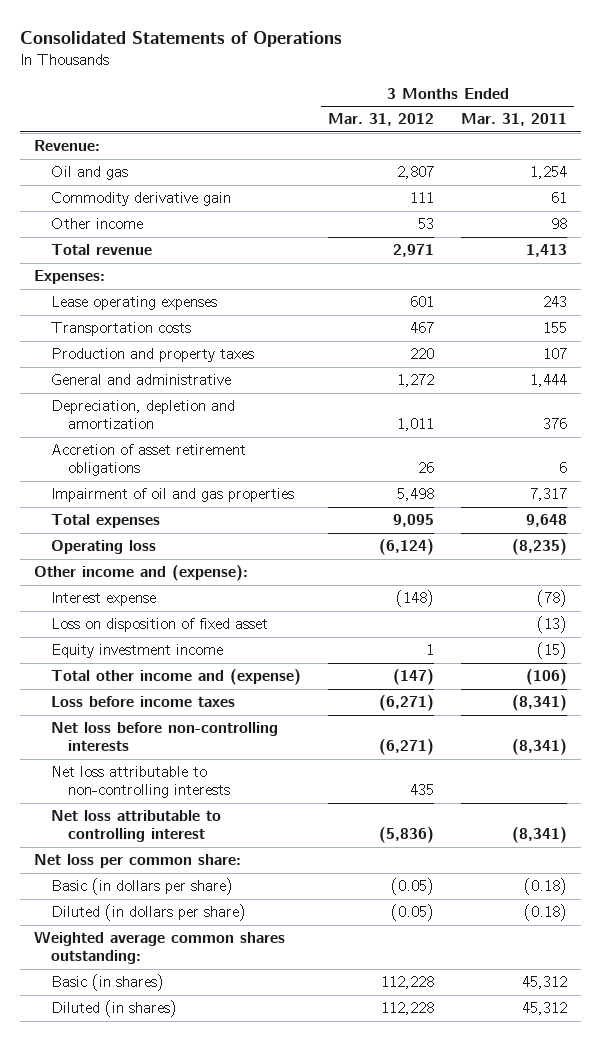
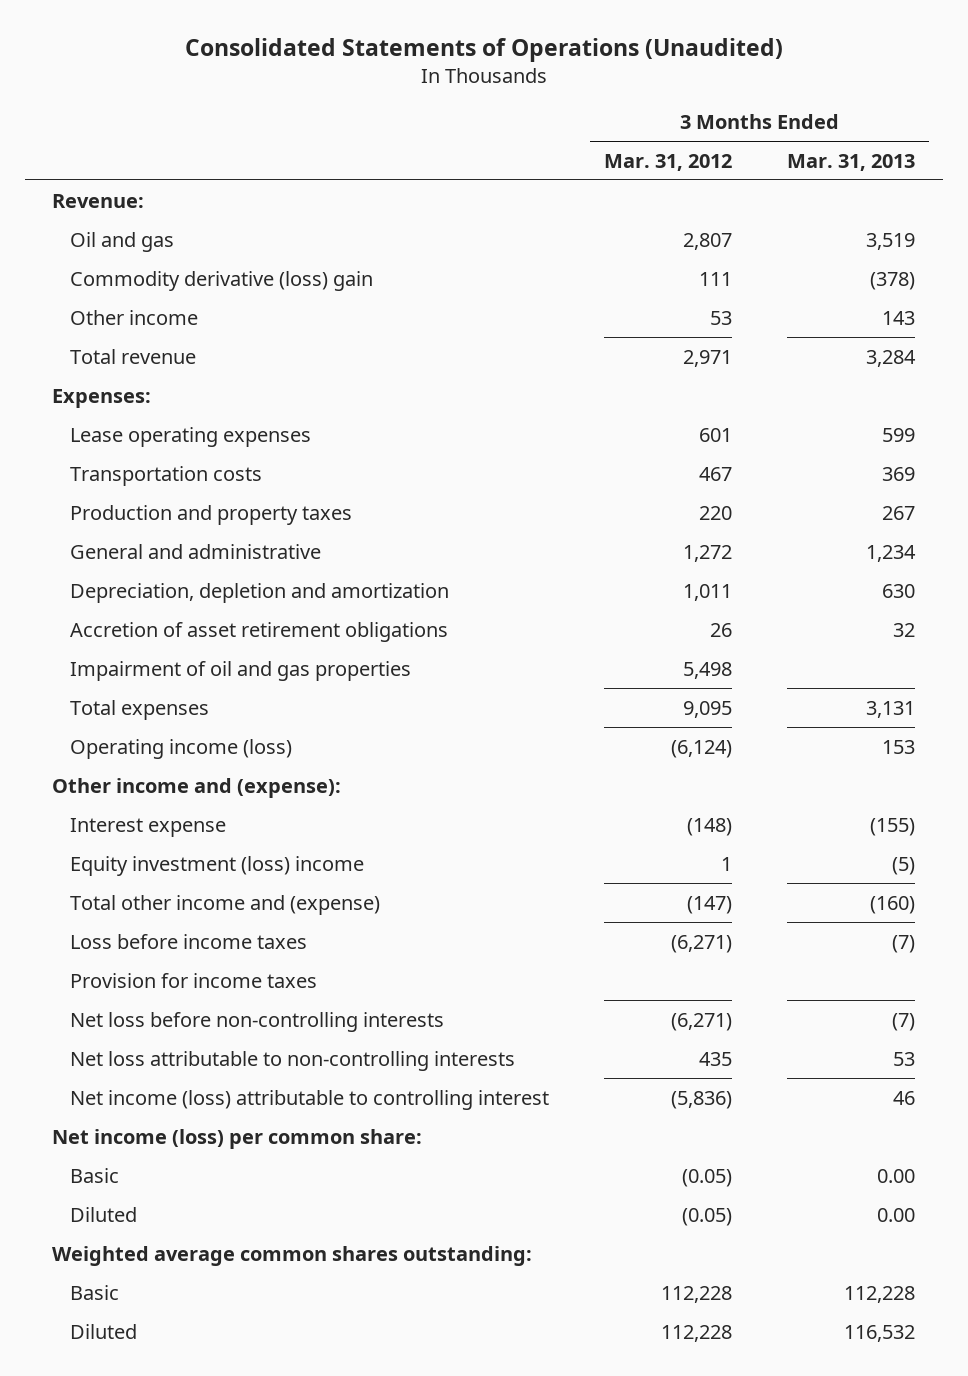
- Consolidated Statements of Operations
+ Consolidated Statements of Operations (Unaudited)
- | 3 Months Ended Mar. 31, 2012 | 3 Months Ended Mar. 31, 2011
+ | 3 Months Ended Mar. 31, 2012 | 3 Months Ended Mar. 31, 2013
- Commodity derivative gain | 111 | 61
+ Commodity derivative (loss) gain | 111 | (378)
- Operating loss | (6,124) | (8,235)
+ Operating income (loss) | (6,124) | 153
- Loss on disposition of fixed asset | | (13)
- Equity investment income | 1 | (15)
+ Equity investment (loss) income | 1 | (5)
+ Provision for income taxes
- Net loss attributable to controlling interest | (5,836) | (8,341)
- Net loss per common share:
- Basic (in dollars per share) | (0.05) | (0.18)
- Diluted (in dollars per share) | (0.05) | (0.18)
+ Net income (loss) attributable to controlling interest | (5,836) | 46
+ Net income (loss) per common share:
+ Basic | (0.05) | 0.00
+ Diluted | (0.05) | 0.00
- Basic (in shares) | 112,228 | 45,312
- Diluted (in shares) | 112,228 | 45,312
+ Basic | 112,228 | 112,228
+ Diluted | 112,228 | 116,532

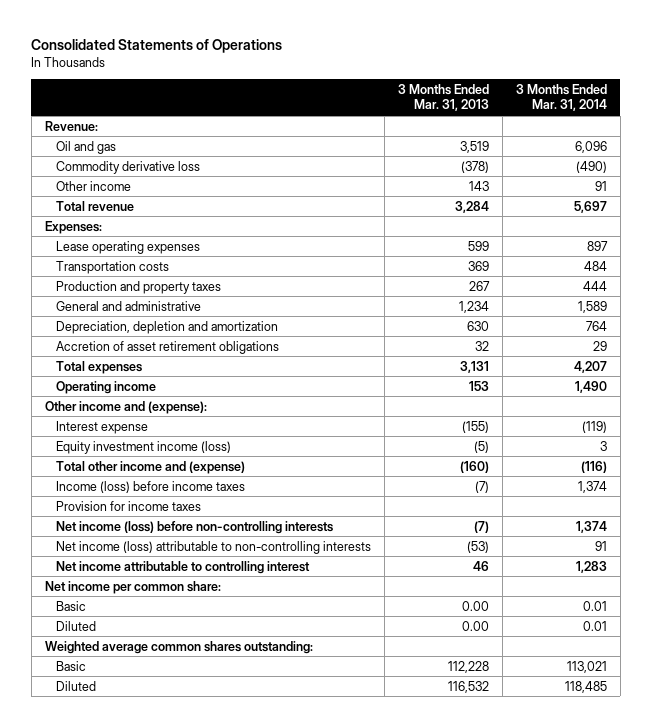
- Consolidated Statements of Operations (Unaudited)
+ Consolidated Statements of Operations
- | 3 Months Ended Mar. 31, 2012 | 3 Months Ended Mar. 31, 2013
+ | 3 Months Ended Mar. 31, 2013 | 3 Months Ended Mar. 31, 2014
- Commodity derivative (loss) gain | 111 | (378)
+ Commodity derivative loss | (378) | (490)
- Impairment of oil and gas properties | 5,498 |
- Operating income (loss) | (6,124) | 153
+ Operating income | 153 | 1,490
- Equity investment (loss) income | 1 | (5)
+ Equity investment income (loss) | (5) | 3
- Loss before income taxes | (6,271) | (7)
+ Income (loss) before income taxes | (7) | 1,374
- Net loss before non-controlling interests | (6,271) | (7)
- Net loss attributable to non-controlling interests | 435 | 53
- Net income (loss) attributable to controlling interest | (5,836) | 46
- Net income (loss) per common share:
+ Net income (loss) before non-controlling interests | (7) | 1,374
+ Net income (loss) attributable to non-controlling interests | (53) | 91
+ Net income attributable to controlling interest | 46 | 1,283
+ Net income per common share:

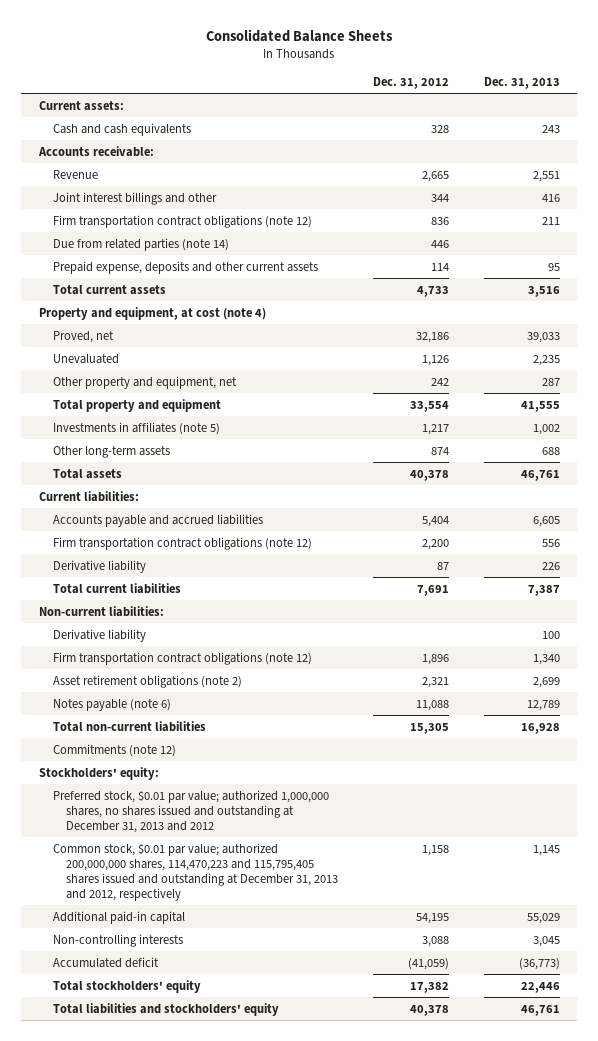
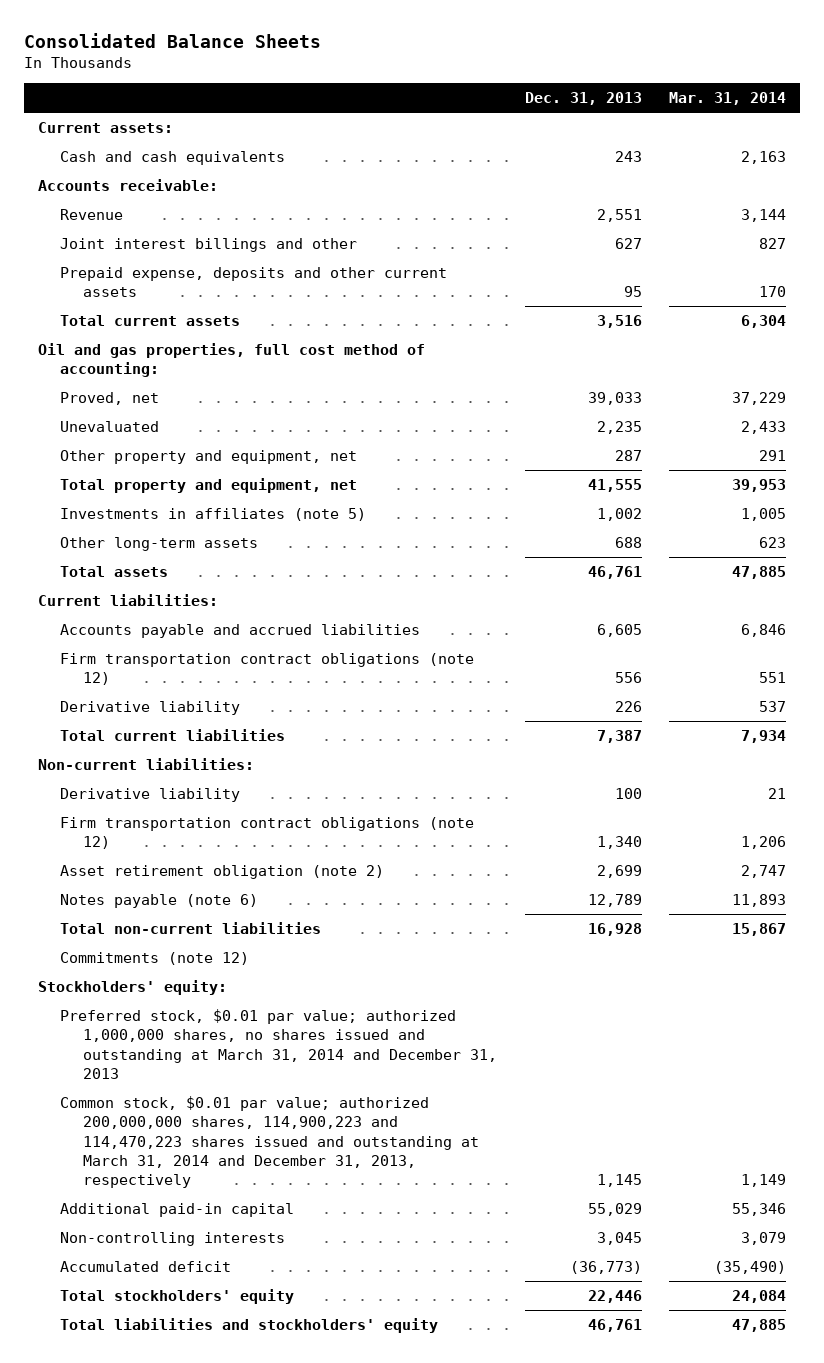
- | Dec. 31, 2012 | Dec. 31, 2013
+ | Dec. 31, 2013 | Mar. 31, 2014
- Joint interest billings and other | 344 | 416
- Firm transportation contract obligations (note 12) | 836 | 211
- Due from related parties (note 14) | 446 |
+ Joint interest billings and other | 627 | 827
- Property and equipment, at cost (note 4)
+ Oil and gas properties, full cost method of accounting:
- Total property and equipment | 33,554 | 41,555
+ Total property and equipment, net | 41,555 | 39,953
- Asset retirement obligations (note 2) | 2,321 | 2,699
+ Asset retirement obligation (note 2) | 2,699 | 2,747
- Preferred stock, $0.01 par value; authorized 1,000,000 shares, no shares issued and outstanding at December 31, 2013 and 2012
- Common stock, $0.01 par value; authorized 200,000,000 shares, 114,470,223 and 115,795,405 shares issued and outstanding at December 31, 2013 and 2012, respectively | 1,158 | 1,145
+ Preferred stock, $0.01 par value; authorized 1,000,000 shares, no shares issued and outstanding at March 31, 2014 and December 31, 2013
+ Common stock, $0.01 par value; authorized 200,000,000 shares, 114,900,223 and 114,470,223 shares issued and outstanding at March 31, 2014 and December 31, 2013, respectively | 1,145 | 1,149

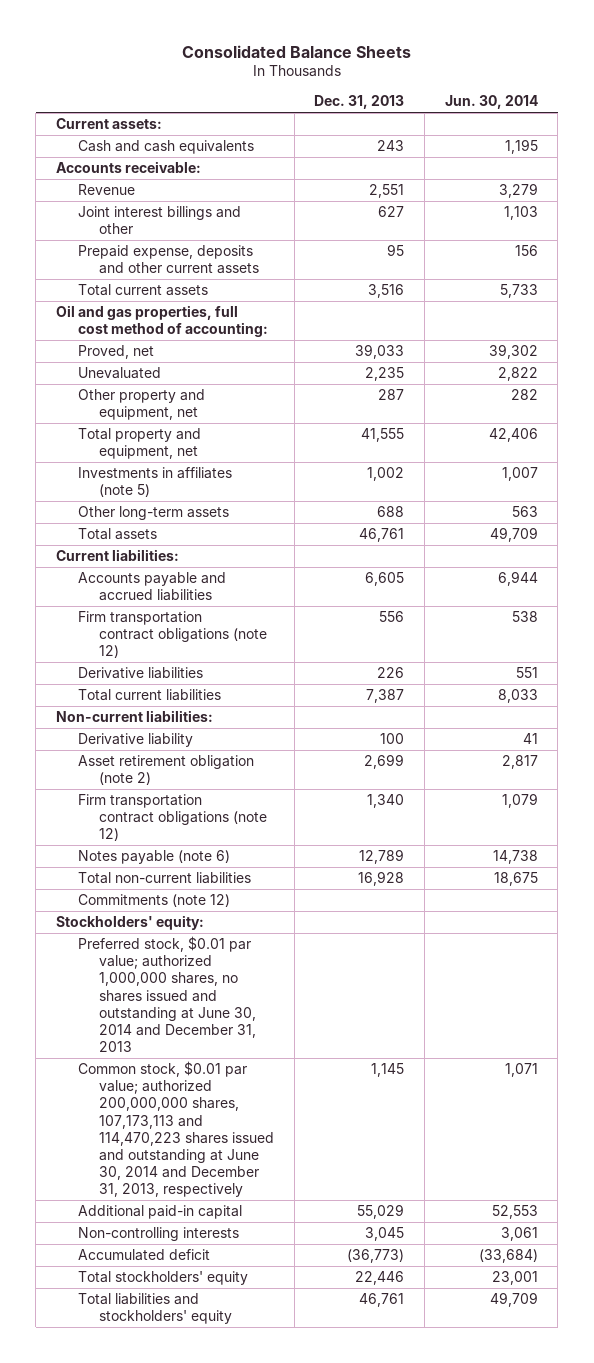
- | Dec. 31, 2013 | Mar. 31, 2014
+ | Dec. 31, 2013 | Jun. 30, 2014
- Derivative liability | 226 | 537
+ Derivative liabilities | 226 | 551
moved down: Firm transportation contract obligations (note 12) | 1,340 | 1,079
- Preferred stock, $0.01 par value; authorized 1,000,000 shares, no shares issued and outstanding at March 31, 2014 and December 31, 2013
- Common stock, $0.01 par value; authorized 200,000,000 shares, 114,900,223 and 114,470,223 shares issued and outstanding at March 31, 2014 and December 31, 2013, respectively | 1,145 | 1,149
+ Preferred stock, $0.01 par value; authorized 1,000,000 shares, no shares issued and outstanding at June 30, 2014 and December 31, 2013
+ Common stock, $0.01 par value; authorized 200,000,000 shares, 107,173,113 and 114,470,223 shares issued and outstanding at June 30, 2014 and December 31, 2013, respectively | 1,145 | 1,071

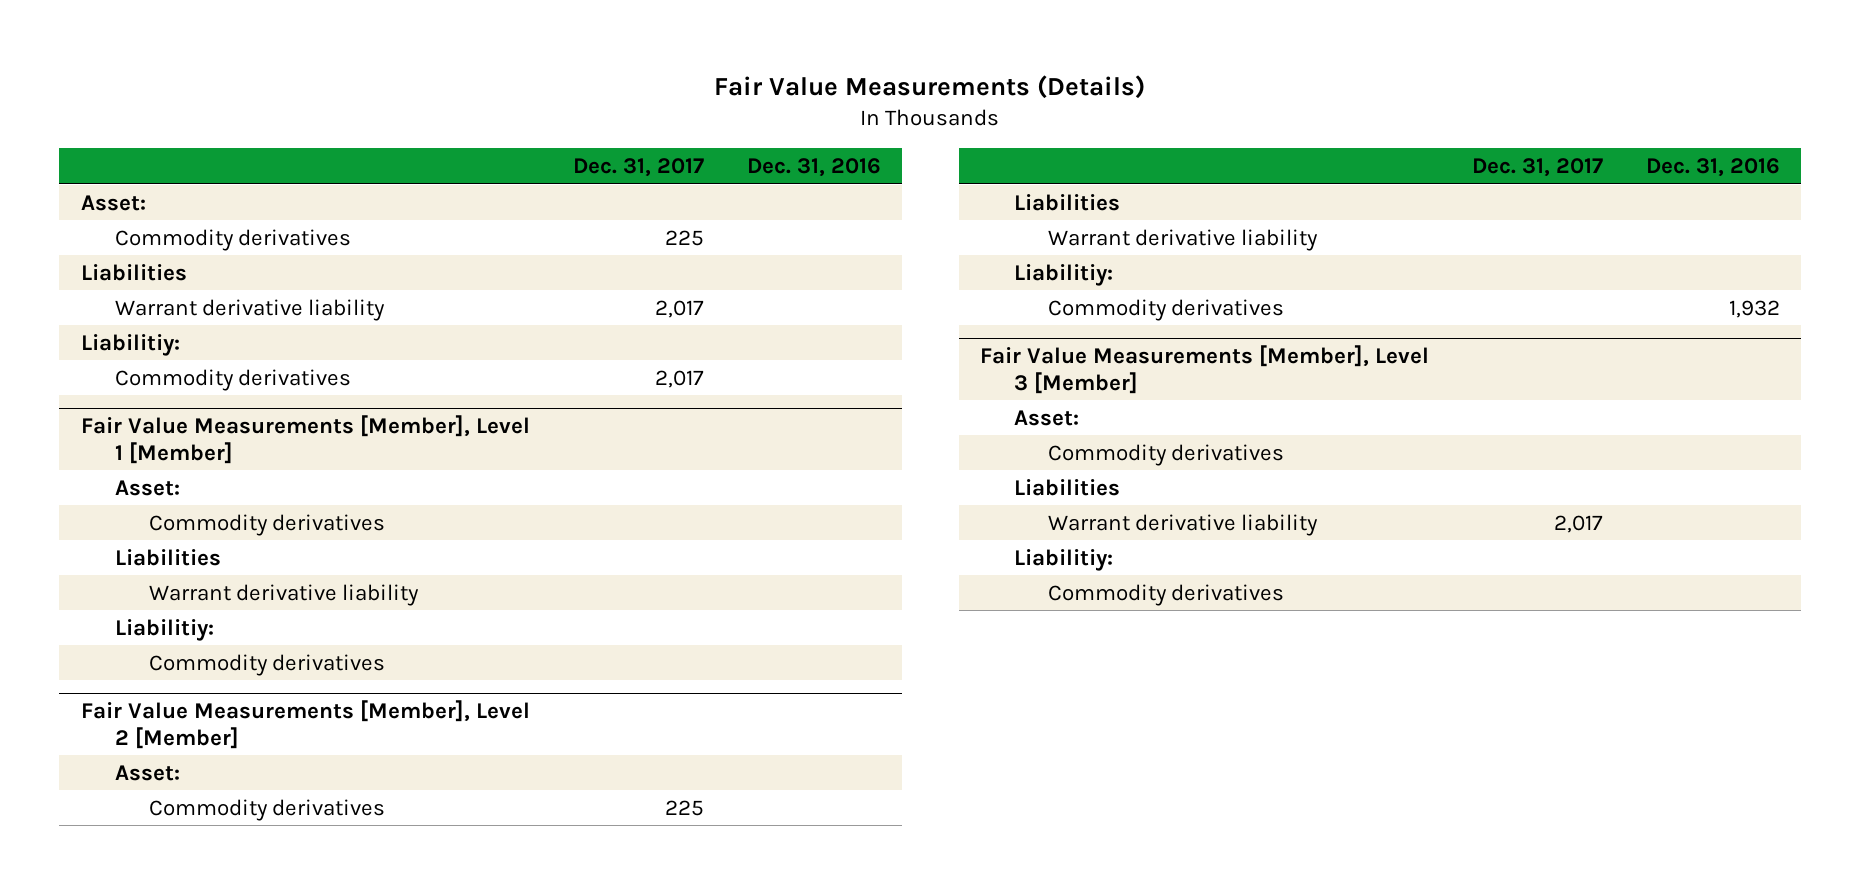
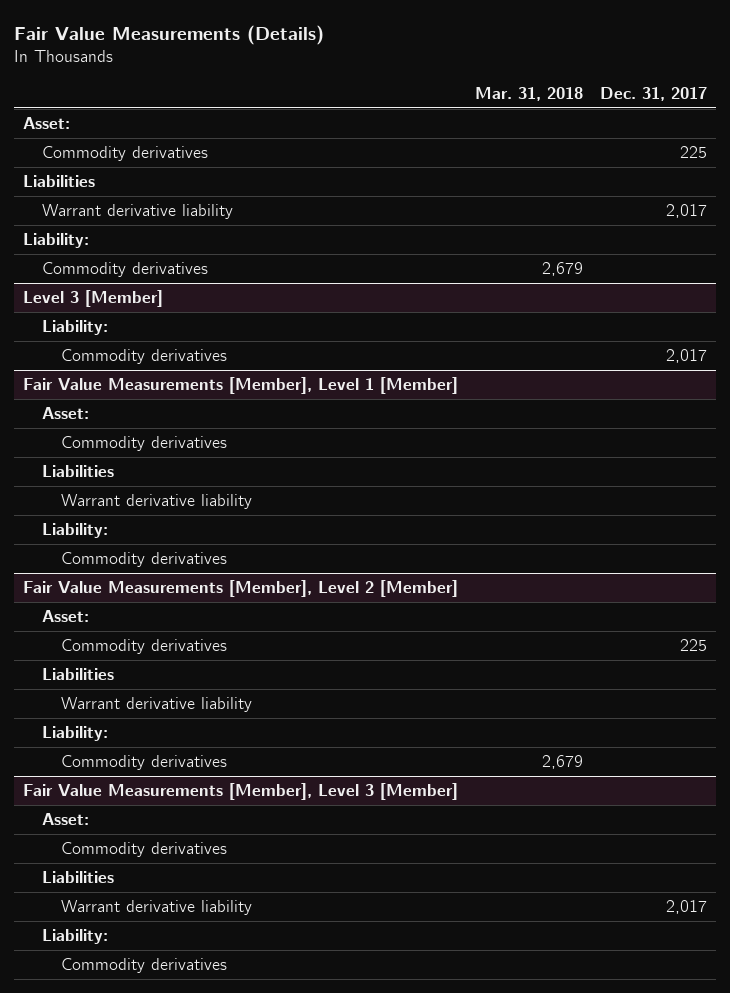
- | Dec. 31, 2017 | Dec. 31, 2016
+ | Mar. 31, 2018 | Dec. 31, 2017
- Liabilitiy:
+ Liability:
+ Commodity derivatives | 2,679 |
+ Level 3 [Member]
+ Liability:
@ Fair Value Measurements [Member], Level 1 [Member]
- Liabilitiy:
+ Liability:
@ Fair Value Measurements [Member], Level 2 [Member]
- Liabilitiy:
+ Liability:
@ Fair Value Measurements [Member], Level 3 [Member]
- Liabilitiy:
+ Liability:

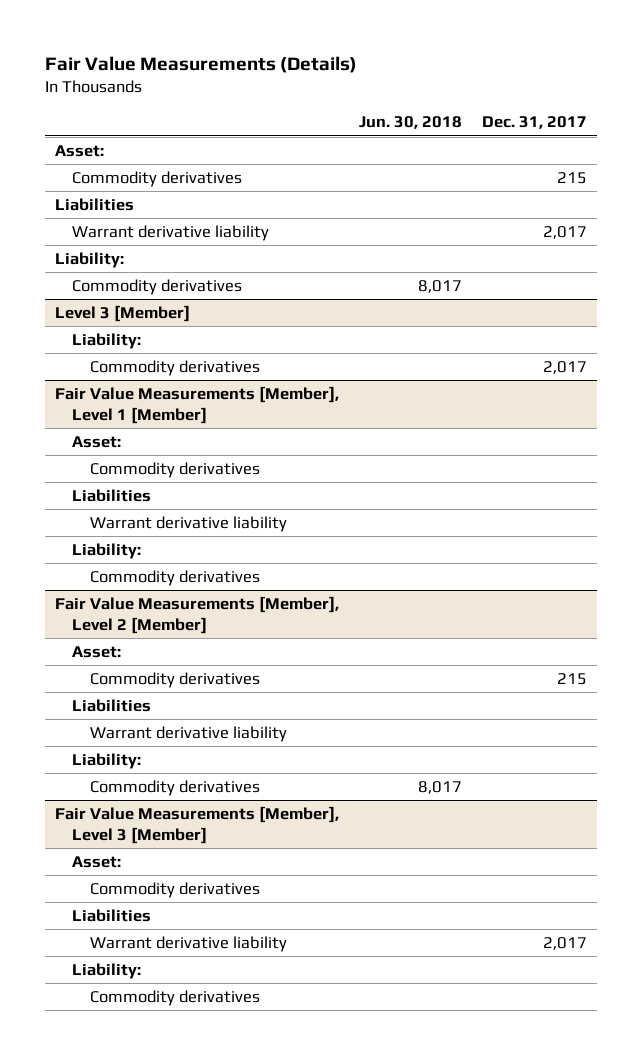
- | Mar. 31, 2018 | Dec. 31, 2017
+ | Jun. 30, 2018 | Dec. 31, 2017
- Commodity derivatives | | 225
+ Commodity derivatives | | 215
@ Fair Value Measurements [Member], Level 2 [Member]
- Commodity derivatives | | 225
+ Commodity derivatives | | 215

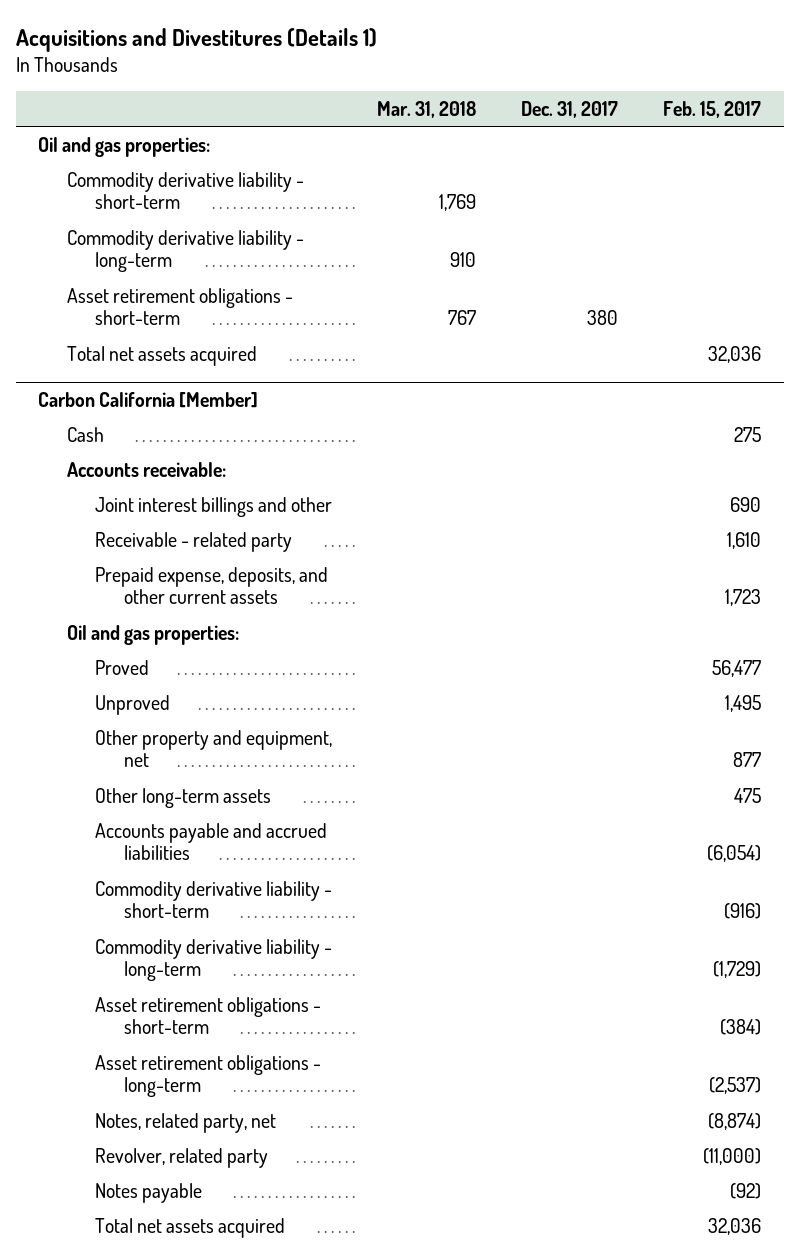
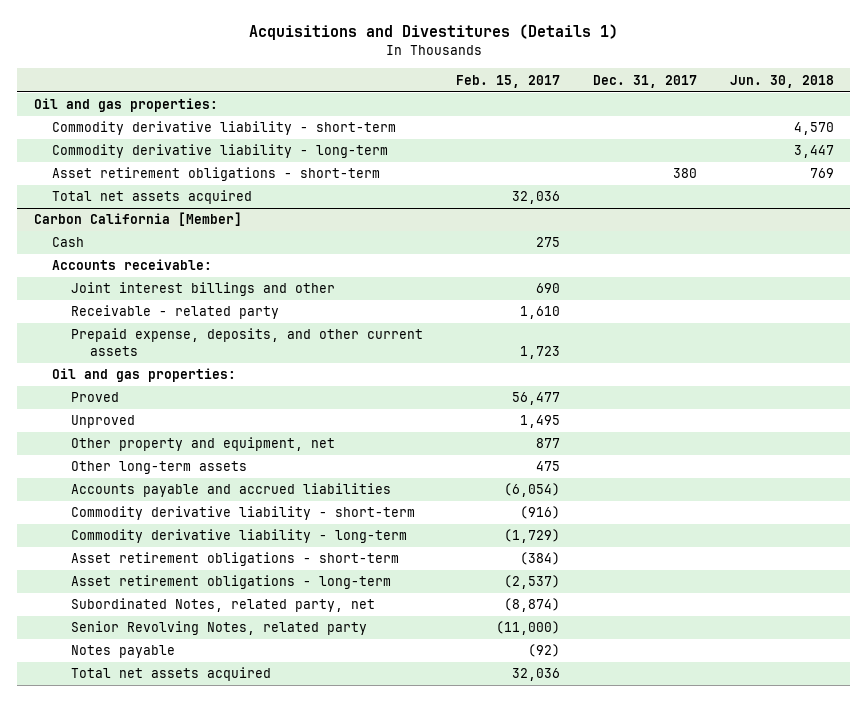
- | Mar. 31, 2018 | Dec. 31, 2017 | Feb. 15, 2017
+ | Feb. 15, 2017 | Dec. 31, 2017 | Jun. 30, 2018
@ Carbon California [Member]
- Notes, related party, net | | | (8,874)
- Revolver, related party | | | (11,000)
+ Subordinated Notes, related party, net | (8,874) | |
+ Senior Revolving Notes, related party | (11,000) | |

